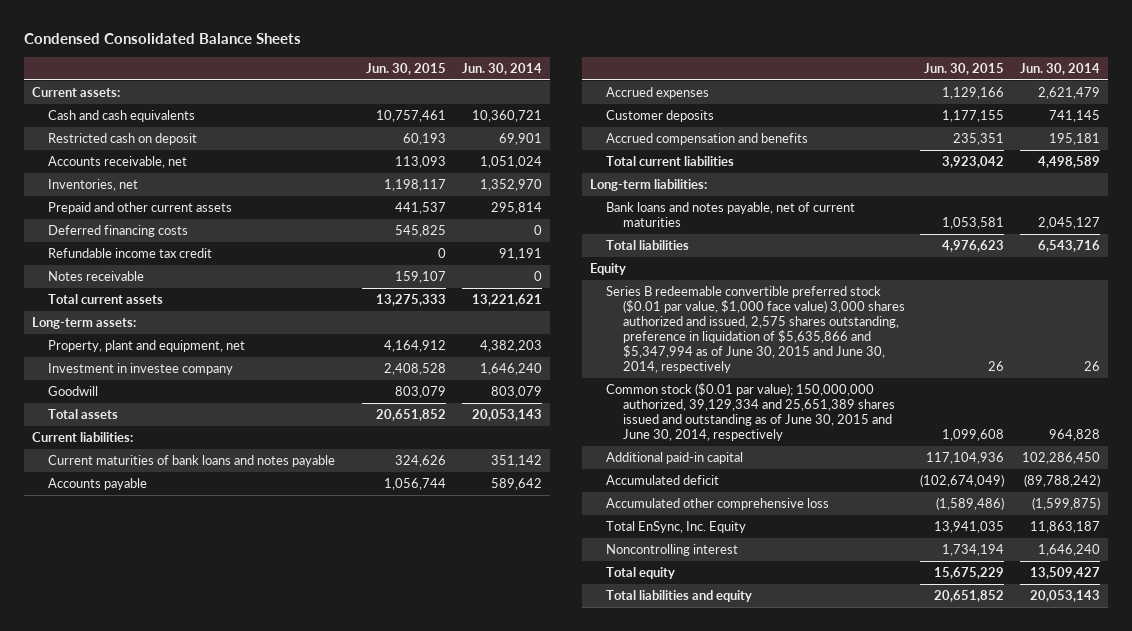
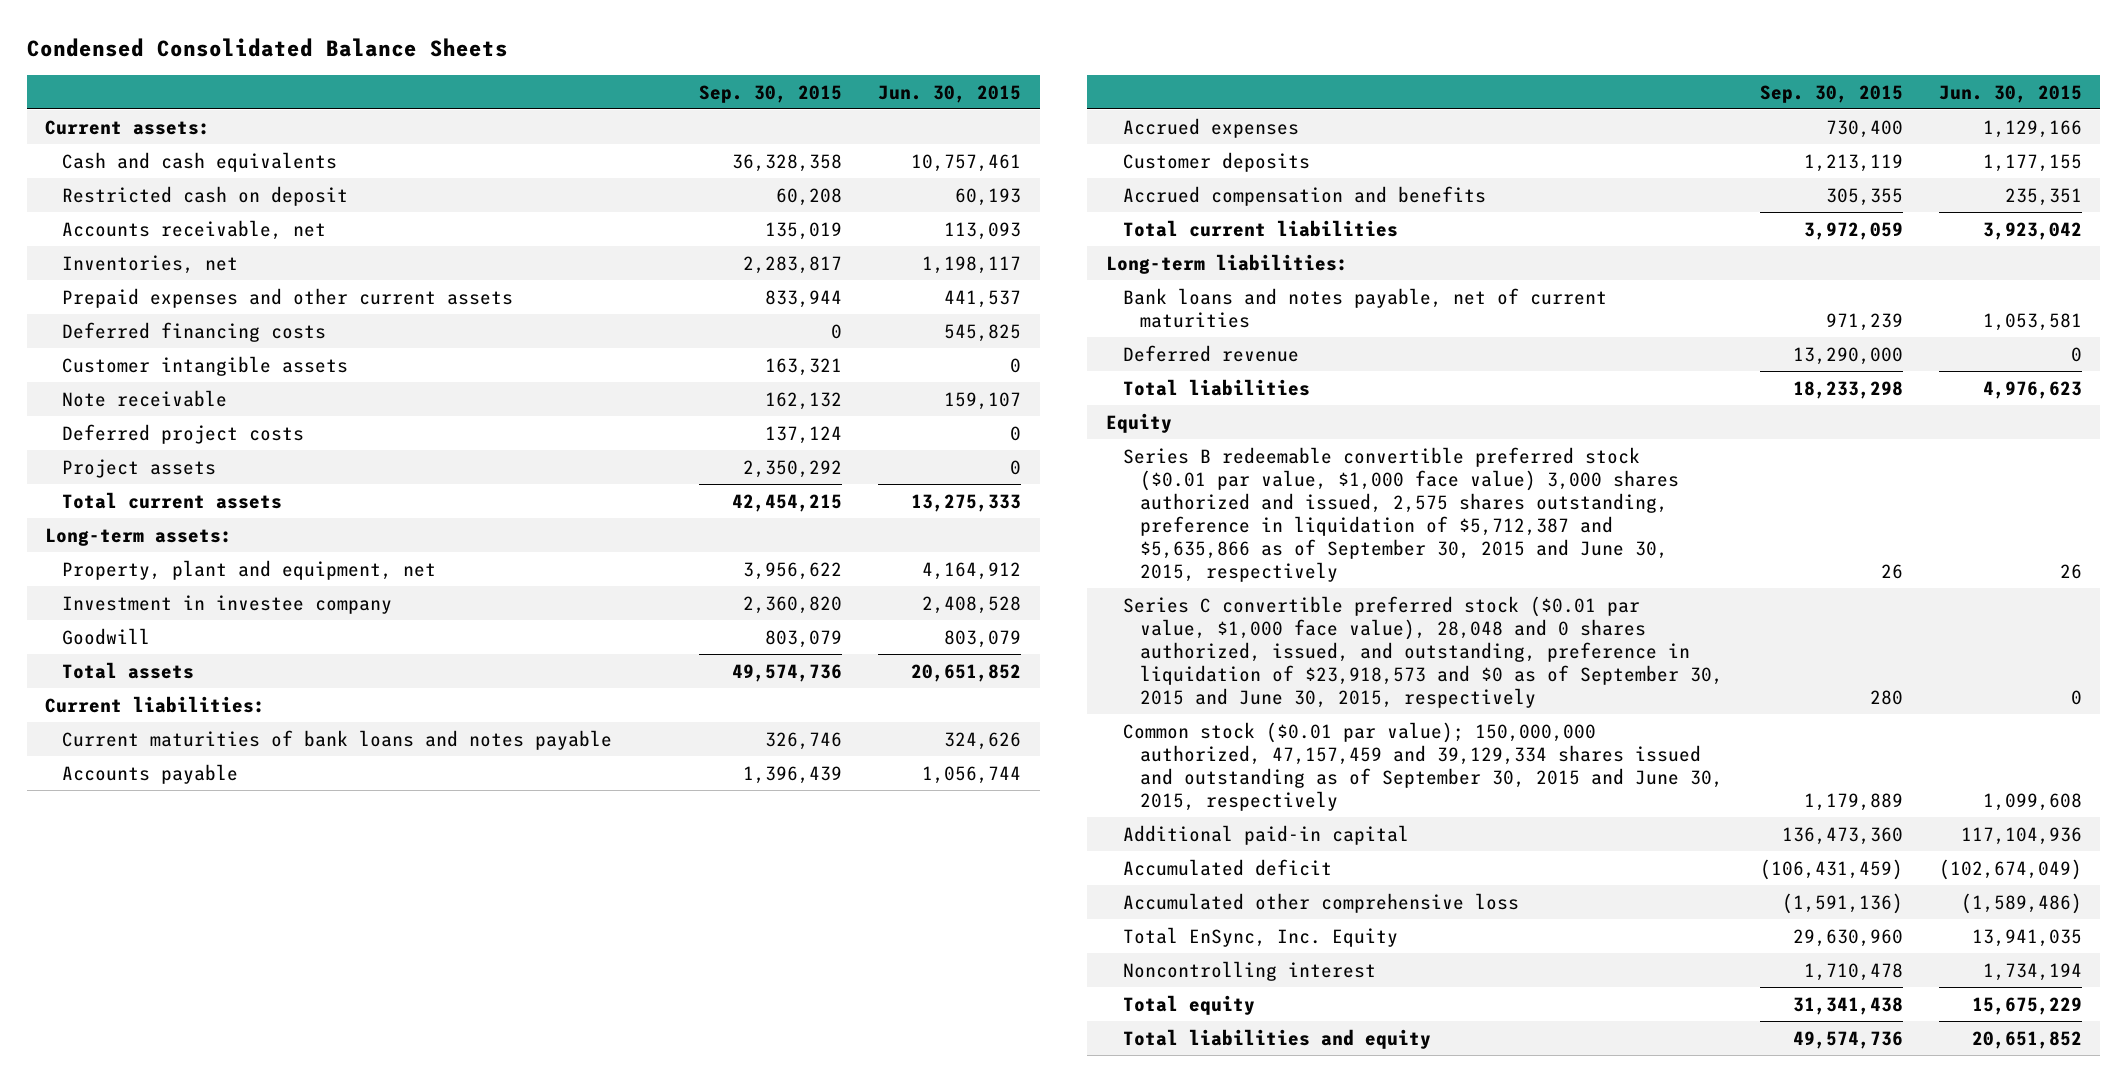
- | Jun. 30, 2015 | Jun. 30, 2014
+ | Sep. 30, 2015 | Jun. 30, 2015
- Prepaid and other current assets | 441,537 | 295,814
+ Prepaid expenses and other current assets | 833,944 | 441,537
- Refundable income tax credit | 0 | 91,191
- Notes receivable | 159,107 | 0
+ Customer intangible assets | 163,321 | 0
+ Note receivable | 162,132 | 159,107
+ Deferred project costs | 137,124 | 0
+ Project assets | 2,350,292 | 0
+ Deferred revenue | 13,290,000 | 0
- Series B redeemable convertible preferred stock ($0.01 par value, $1,000 face value) 3,000 shares authorized and issued, 2,575 shares outstanding, preference in liquidation of $5,635,866 and $5,347,994 as of June 30, 2015 and June 30, 2014, respectively | 26 | 26
- Common stock ($0.01 par value); 150,000,000 authorized, 39,129,334 and 25,651,389 shares issued and outstanding as of June 30, 2015 and June 30, 2014, respectively | 1,099,608 | 964,828
+ Series B redeemable convertible preferred stock ($0.01 par value, $1,000 face value) 3,000 shares authorized and issued, 2,575 shares outstanding, preference in liquidation of $5,712,387 and $5,635,866 as of September 30, 2015 and June 30, 2015, respectively | 26 | 26
+ Series C convertible preferred stock ($0.01 par value, $1,000 face value), 28,048 and 0 shares authorized, issued, and outstanding, preference in liquidation of $23,918,573 and $0 as of September 30, 2015 and June 30, 2015, respectively | 280 | 0
+ Common stock ($0.01 par value); 150,000,000 authorized, 47,157,459 and 39,129,334 shares issued and outstanding as of September 30, 2015 and June 30, 2015, respectively | 1,179,889 | 1,099,608

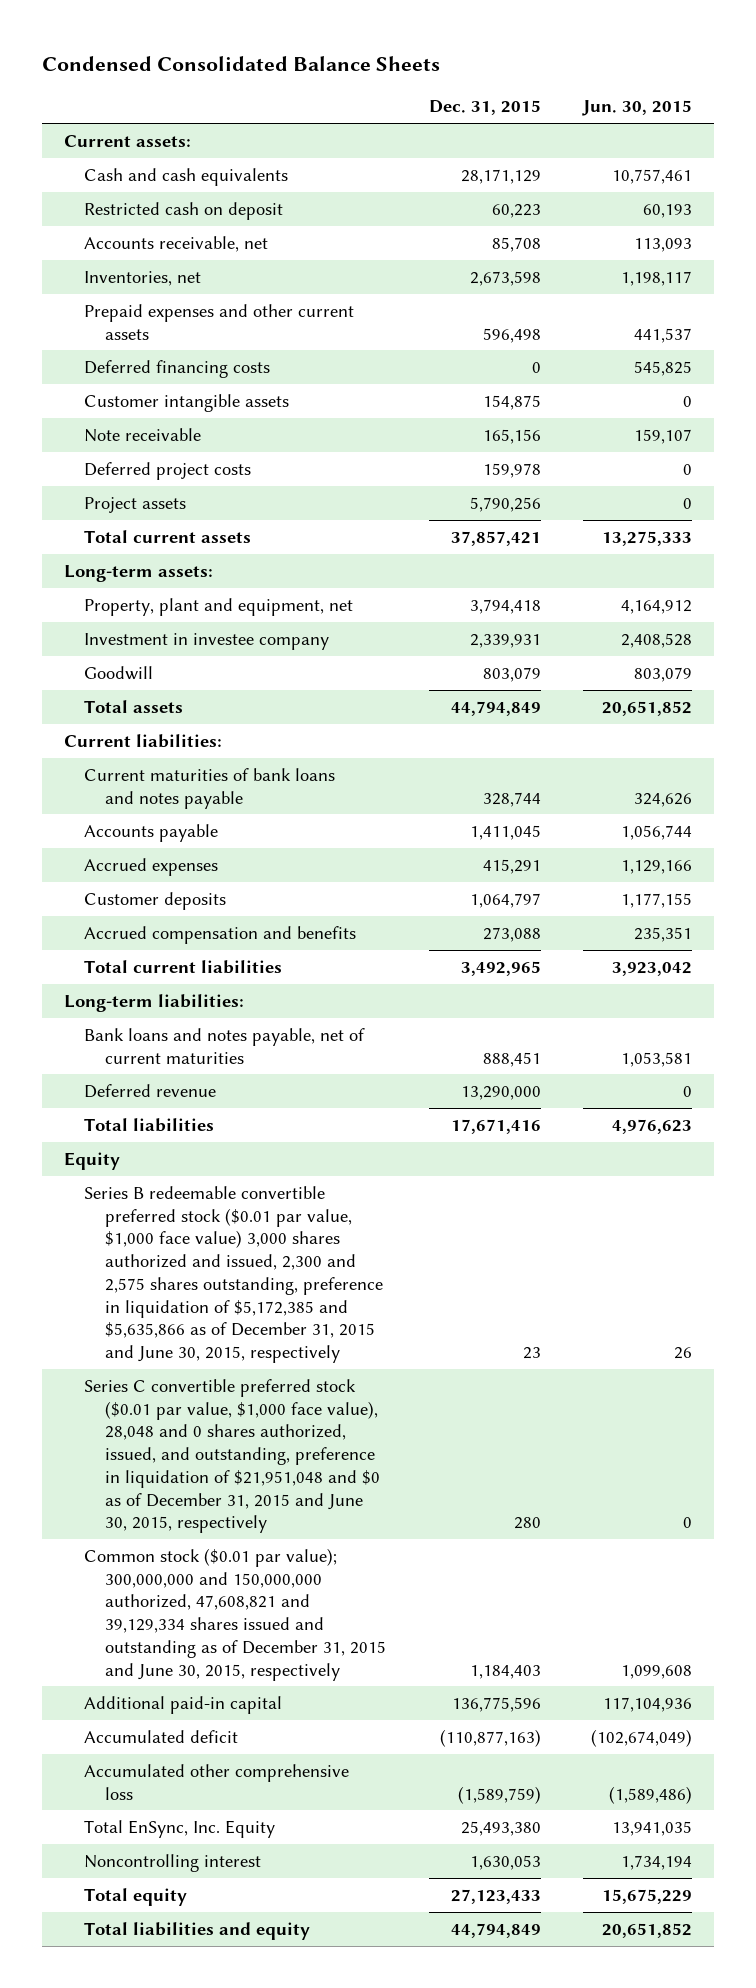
- | Sep. 30, 2015 | Jun. 30, 2015
+ | Dec. 31, 2015 | Jun. 30, 2015
- Series B redeemable convertible preferred stock ($0.01 par value, $1,000 face value) 3,000 shares authorized and issued, 2,575 shares outstanding, preference in liquidation of $5,712,387 and $5,635,866 as of September 30, 2015 and June 30, 2015, respectively | 26 | 26
- Series C convertible preferred stock ($0.01 par value, $1,000 face value), 28,048 and 0 shares authorized, issued, and outstanding, preference in liquidation of $23,918,573 and $0 as of September 30, 2015 and June 30, 2015, respectively | 280 | 0
- Common stock ($0.01 par value); 150,000,000 authorized, 47,157,459 and 39,129,334 shares issued and outstanding as of September 30, 2015 and June 30, 2015, respectively | 1,179,889 | 1,099,608
+ Series B redeemable convertible preferred stock ($0.01 par value, $1,000 face value) 3,000 shares authorized and issued, 2,300 and 2,575 shares outstanding, preference in liquidation of $5,172,385 and $5,635,866 as of December 31, 2015 and June 30, 2015, respectively | 23 | 26
+ Series C convertible preferred stock ($0.01 par value, $1,000 face value), 28,048 and 0 shares authorized, issued, and outstanding, preference in liquidation of $21,951,048 and $0 as of December 31, 2015 and June 30, 2015, respectively | 280 | 0
+ Common stock ($0.01 par value); 300,000,000 and 150,000,000 authorized, 47,608,821 and 39,129,334 shares issued and outstanding as of December 31, 2015 and June 30, 2015, respectively | 1,184,403 | 1,099,608

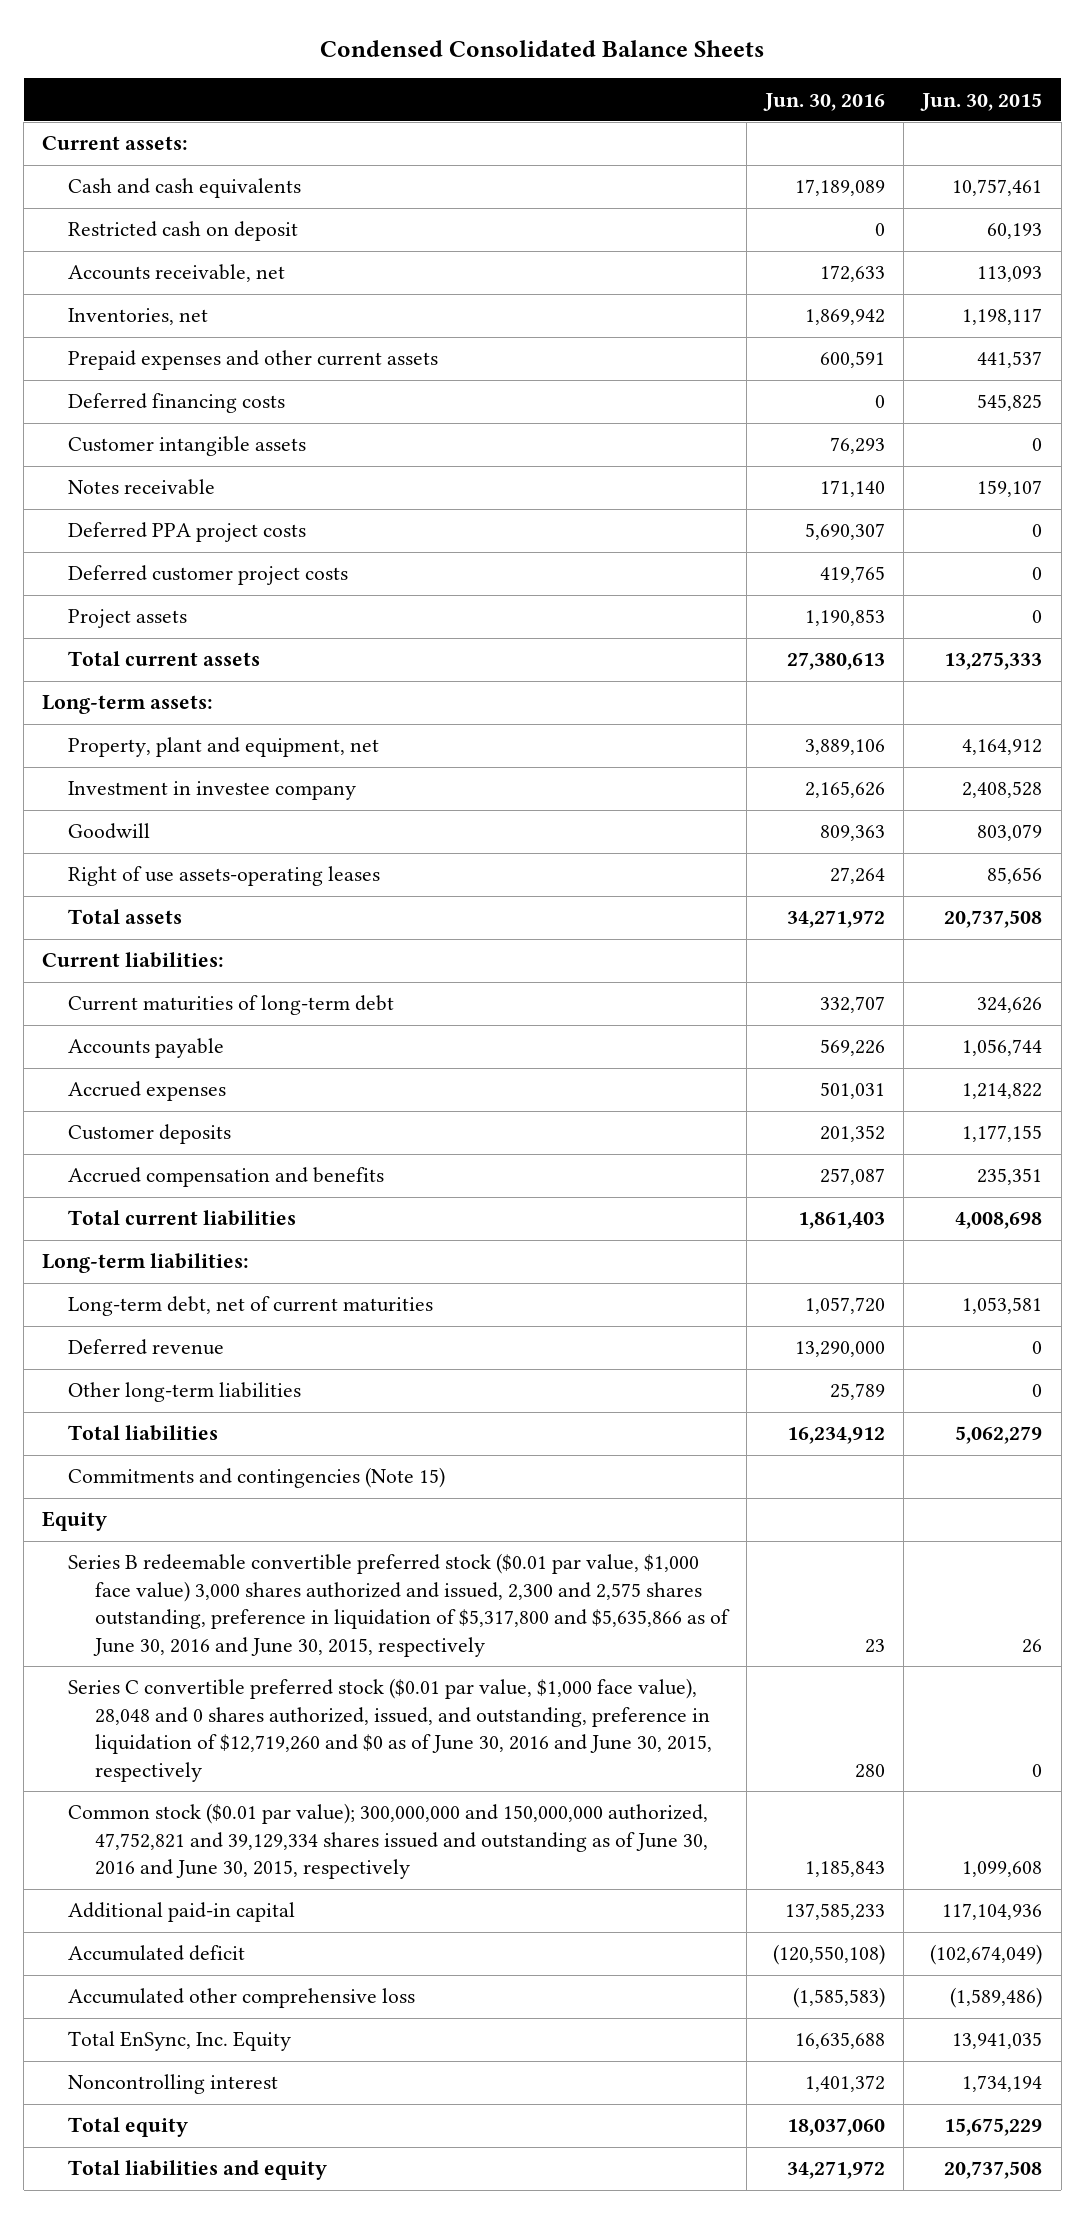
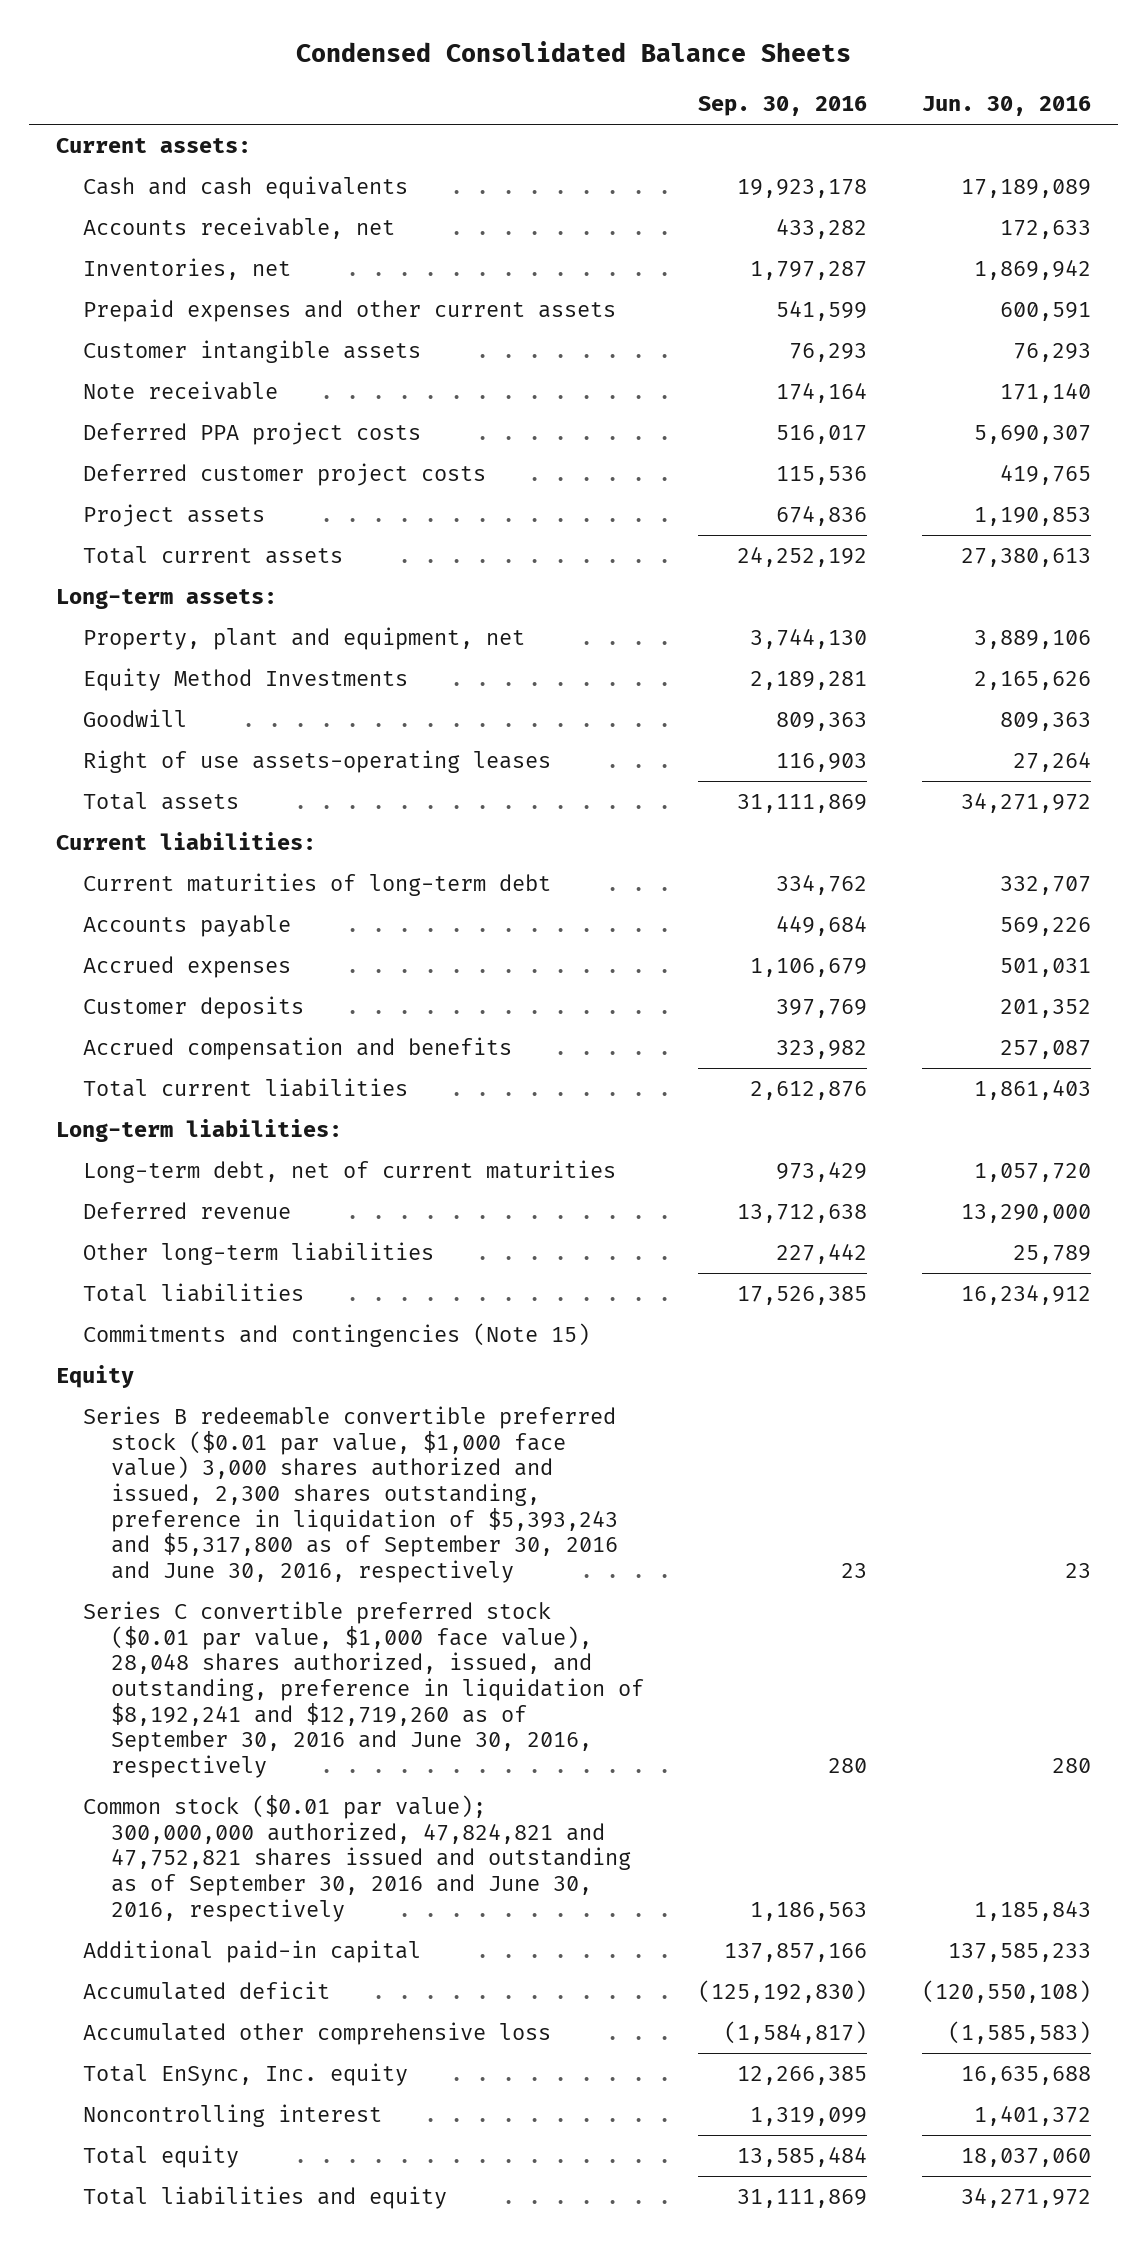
- | Jun. 30, 2016 | Jun. 30, 2015
+ | Sep. 30, 2016 | Jun. 30, 2016
- Restricted cash on deposit | 0 | 60,193
- Deferred financing costs | 0 | 545,825
- Notes receivable | 171,140 | 159,107
+ Note receivable | 174,164 | 171,140
- Investment in investee company | 2,165,626 | 2,408,528
+ Equity Method Investments | 2,189,281 | 2,165,626
- Series B redeemable convertible preferred stock ($0.01 par value, $1,000 face value) 3,000 shares authorized and issued, 2,300 and 2,575 shares outstanding, preference in liquidation of $5,317,800 and $5,635,866 as of June 30, 2016 and June 30, 2015, respectively | 23 | 26
- Series C convertible preferred stock ($0.01 par value, $1,000 face value), 28,048 and 0 shares authorized, issued, and outstanding, preference in liquidation of $12,719,260 and $0 as of June 30, 2016 and June 30, 2015, respectively | 280 | 0
- Common stock ($0.01 par value); 300,000,000 and 150,000,000 authorized, 47,752,821 and 39,129,334 shares issued and outstanding as of June 30, 2016 and June 30, 2015, respectively | 1,185,843 | 1,099,608
+ Series B redeemable convertible preferred stock ($0.01 par value, $1,000 face value) 3,000 shares authorized and issued, 2,300 shares outstanding, preference in liquidation of $5,393,243 and $5,317,800 as of September 30, 2016 and June 30, 2016, respectively | 23 | 23
+ Series C convertible preferred stock ($0.01 par value, $1,000 face value), 28,048 shares authorized, issued, and outstanding, preference in liquidation of $8,192,241 and $12,719,260 as of September 30, 2016 and June 30, 2016, respectively | 280 | 280
+ Common stock ($0.01 par value); 300,000,000 authorized, 47,824,821 and 47,752,821 shares issued and outstanding as of September 30, 2016 and June 30, 2016, respectively | 1,186,563 | 1,185,843
- Total EnSync, Inc. Equity | 16,635,688 | 13,941,035
+ Total EnSync, Inc. equity | 12,266,385 | 16,635,688

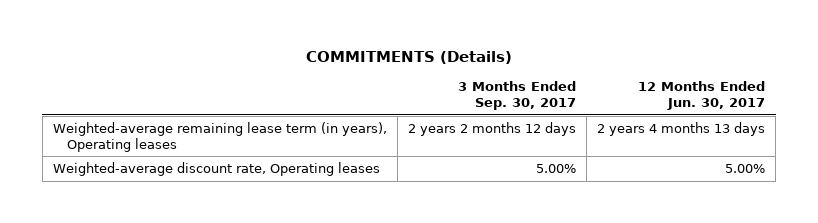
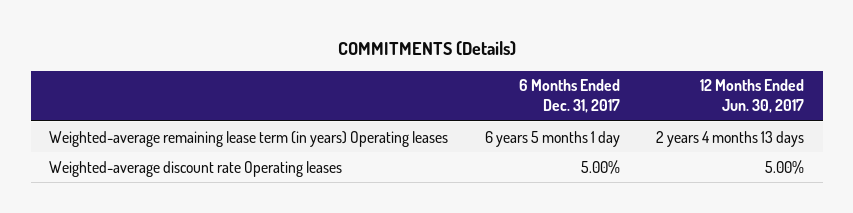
- | 3 Months Ended Sep. 30, 2017 | 12 Months Ended Jun. 30, 2017
+ | 6 Months Ended Dec. 31, 2017 | 12 Months Ended Jun. 30, 2017
- Weighted-average remaining lease term (in years), Operating leases | 2 years 2 months 12 days | 2 years 4 months 13 days
- Weighted-average discount rate, Operating leases | 5.00% | 5.00%
+ Weighted-average remaining lease term (in years) Operating leases | 6 years 5 months 1 day | 2 years 4 months 13 days
+ Weighted-average discount rate Operating leases | 5.00% | 5.00%

